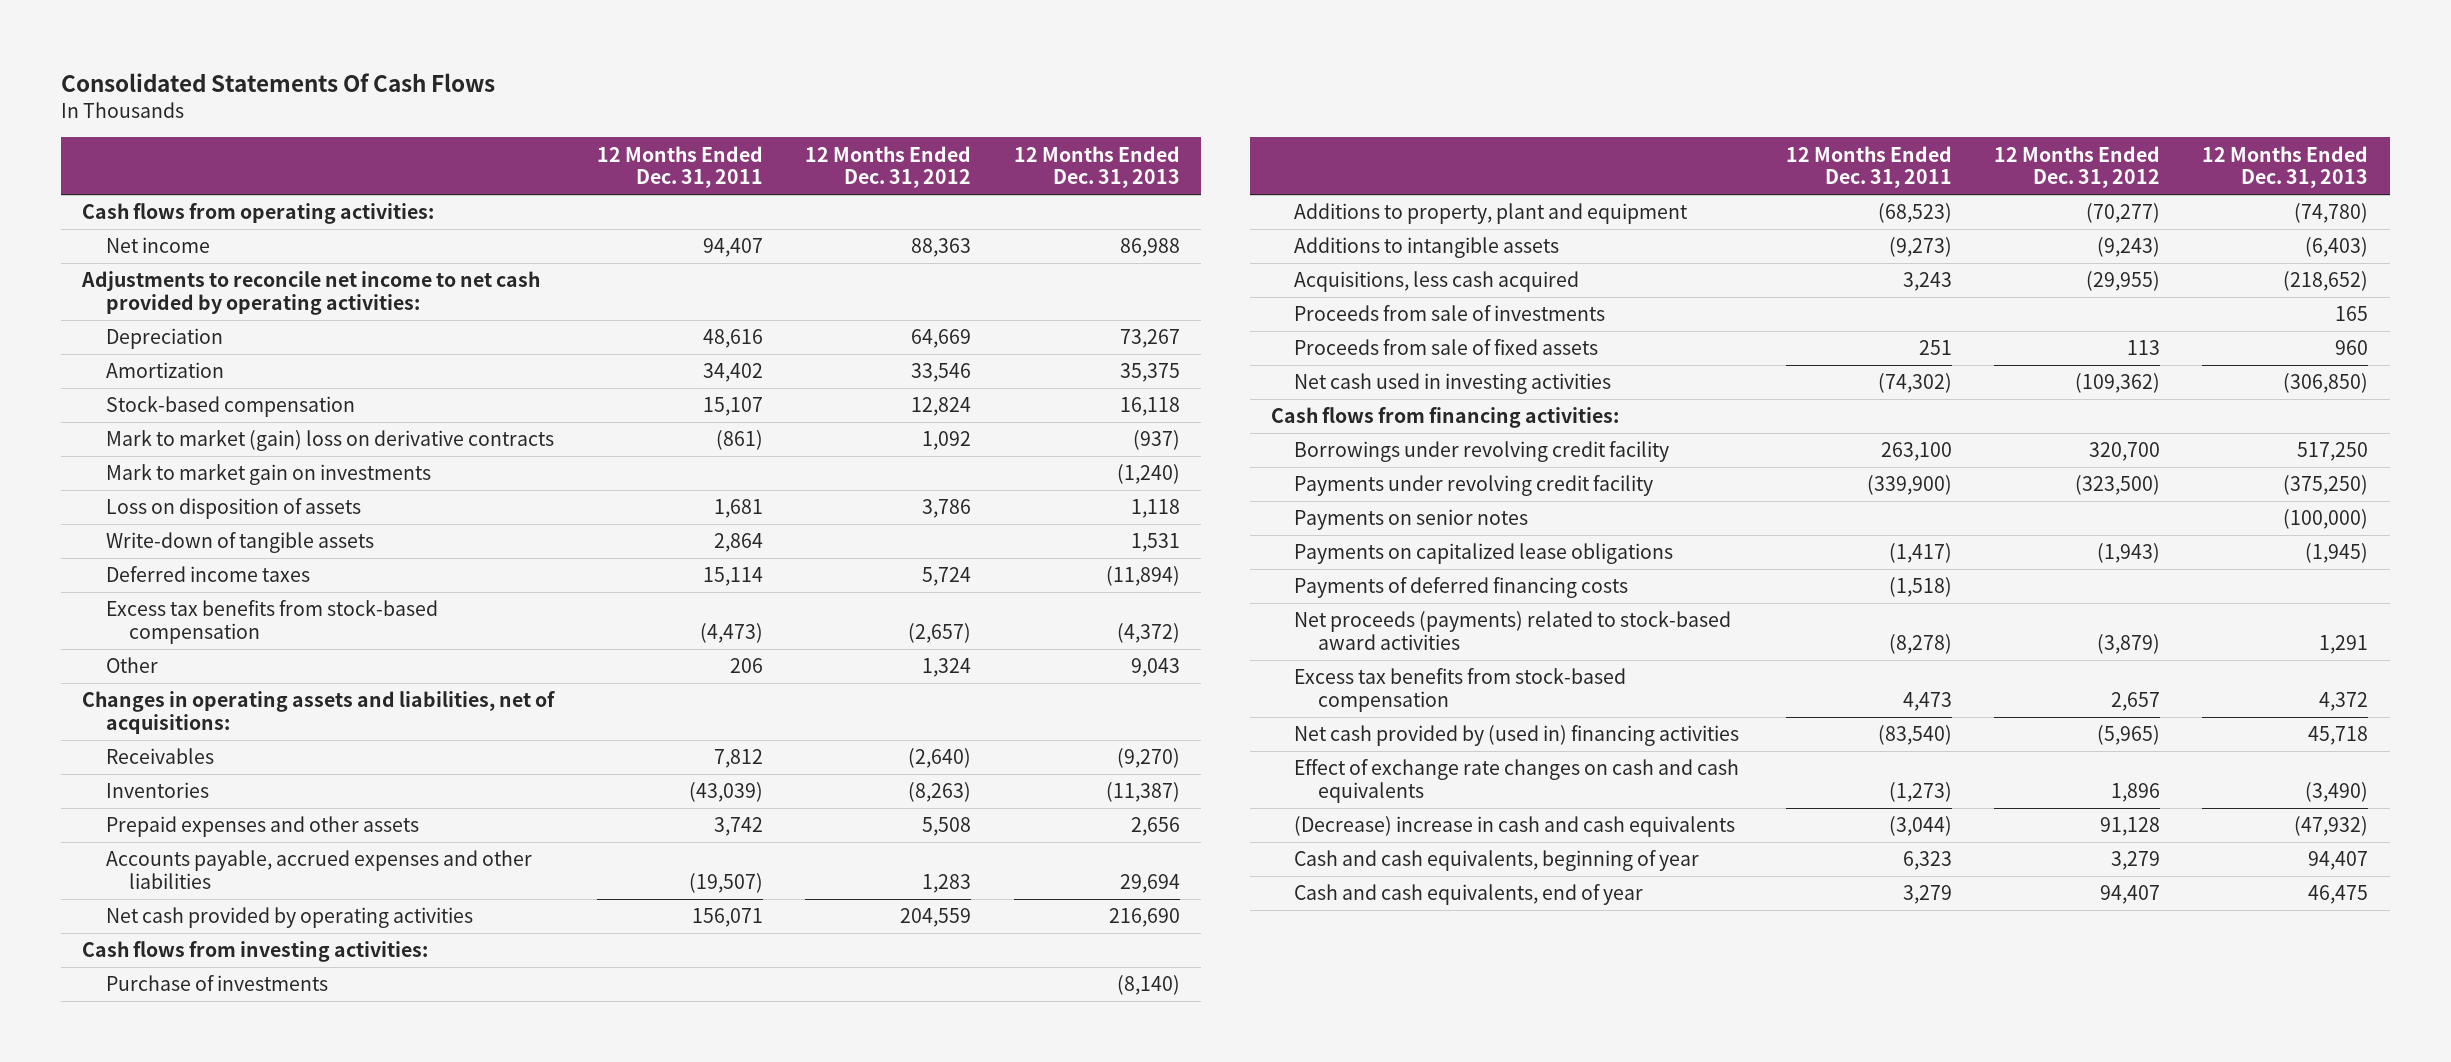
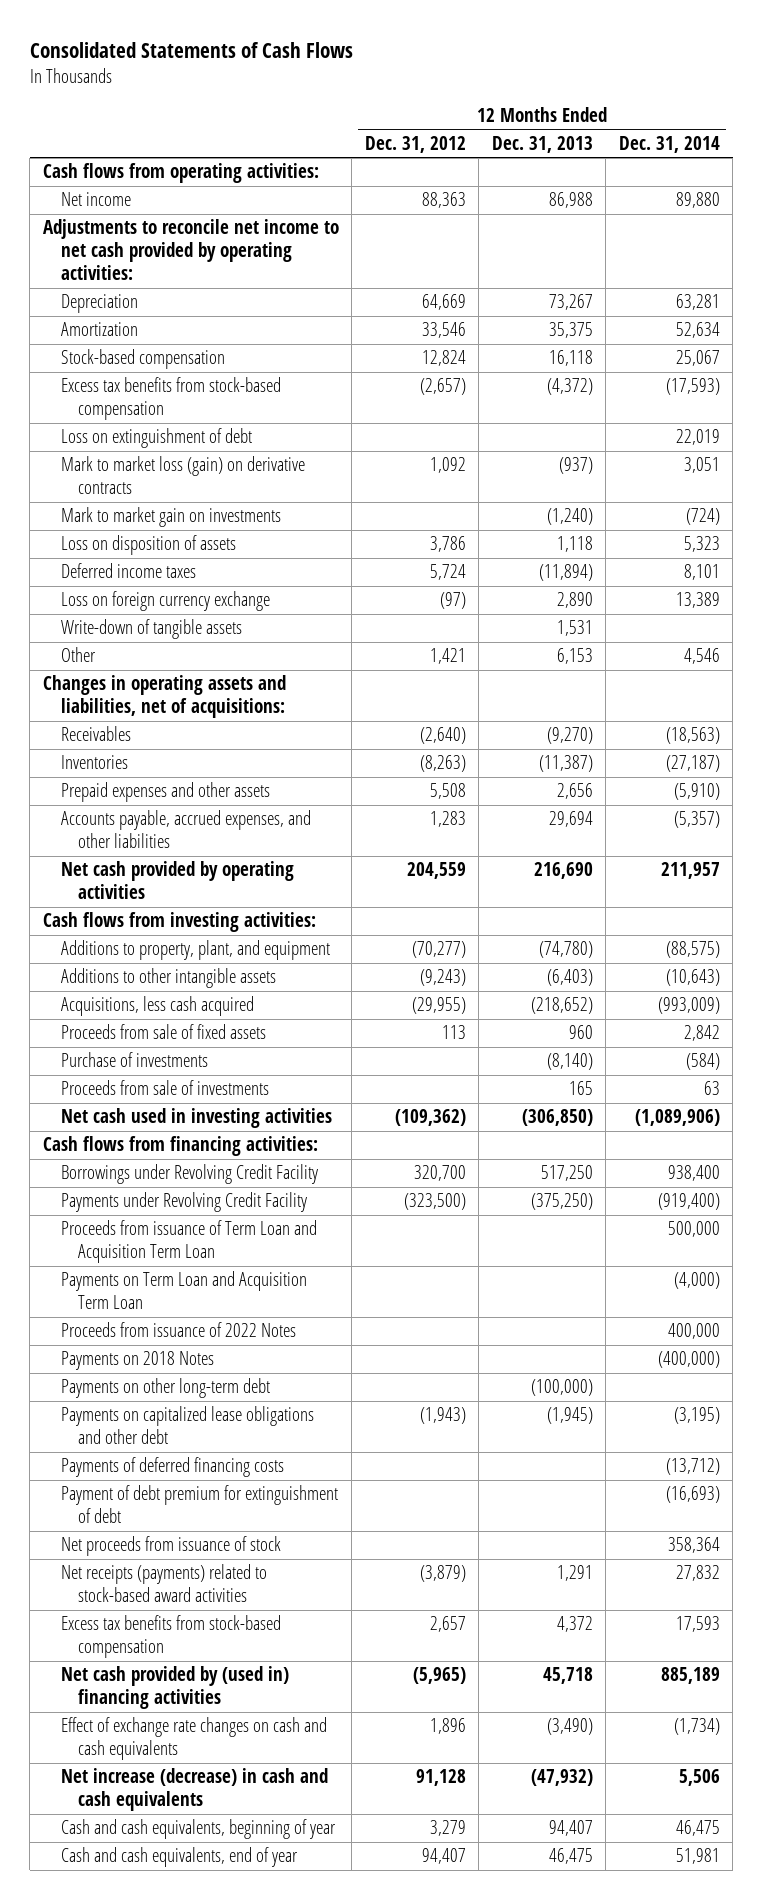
- Consolidated Statements Of Cash Flows
+ Consolidated Statements of Cash Flows
- | 12 Months Ended Dec. 31, 2011 | 12 Months Ended Dec. 31, 2012 | 12 Months Ended Dec. 31, 2013
+ | 12 Months Ended Dec. 31, 2012 | 12 Months Ended Dec. 31, 2013 | 12 Months Ended Dec. 31, 2014
- Mark to market (gain) loss on derivative contracts | (861) | 1,092 | (937)
moved up: Excess tax benefits from stock-based compensation | (2,657) | (4,372) | (17,593)
+ Loss on extinguishment of debt | | | 22,019
+ Mark to market loss (gain) on derivative contracts | 1,092 | (937) | 3,051
- Other | 206 | 1,324 | 9,043
+ Loss on foreign currency exchange | (97) | 2,890 | 13,389
moved down: Write-down of tangible assets | | 1,531 |
+ Other | 1,421 | 6,153 | 4,546
- Accounts payable, accrued expenses and other liabilities | (19,507) | 1,283 | 29,694
+ Accounts payable, accrued expenses, and other liabilities | 1,283 | 29,694 | (5,357)
- Additions to property, plant and equipment | (68,523) | (70,277) | (74,780)
- Additions to intangible assets | (9,273) | (9,243) | (6,403)
+ Additions to property, plant, and equipment | (70,277) | (74,780) | (88,575)
+ Additions to other intangible assets | (9,243) | (6,403) | (10,643)
moved down: Purchase of investments | | (8,140) | (584)
moved down: Proceeds from sale of investments | | 165 | 63
- Borrowings under revolving credit facility | 263,100 | 320,700 | 517,250
- Payments under revolving credit facility | (339,900) | (323,500) | (375,250)
- Payments on senior notes | | | (100,000)
- Payments on capitalized lease obligations | (1,417) | (1,943) | (1,945)
+ Borrowings under Revolving Credit Facility | 320,700 | 517,250 | 938,400
+ Payments under Revolving Credit Facility | (323,500) | (375,250) | (919,400)
+ Proceeds from issuance of Term Loan and Acquisition Term Loan | | | 500,000
+ Payments on Term Loan and Acquisition Term Loan | | | (4,000)
+ Proceeds from issuance of 2022 Notes | | | 400,000
+ Payments on 2018 Notes | | | (400,000)
+ Payments on other long-term debt | | (100,000) |
+ Payments on capitalized lease obligations and other debt | (1,943) | (1,945) | (3,195)
- Net proceeds (payments) related to stock-based award activities | (8,278) | (3,879) | 1,291
+ Payment of debt premium for extinguishment of debt | | | (16,693)
+ Net proceeds from issuance of stock | | | 358,364
+ Net receipts (payments) related to stock-based award activities | (3,879) | 1,291 | 27,832
- (Decrease) increase in cash and cash equivalents | (3,044) | 91,128 | (47,932)
+ Net increase (decrease) in cash and cash equivalents | 91,128 | (47,932) | 5,506

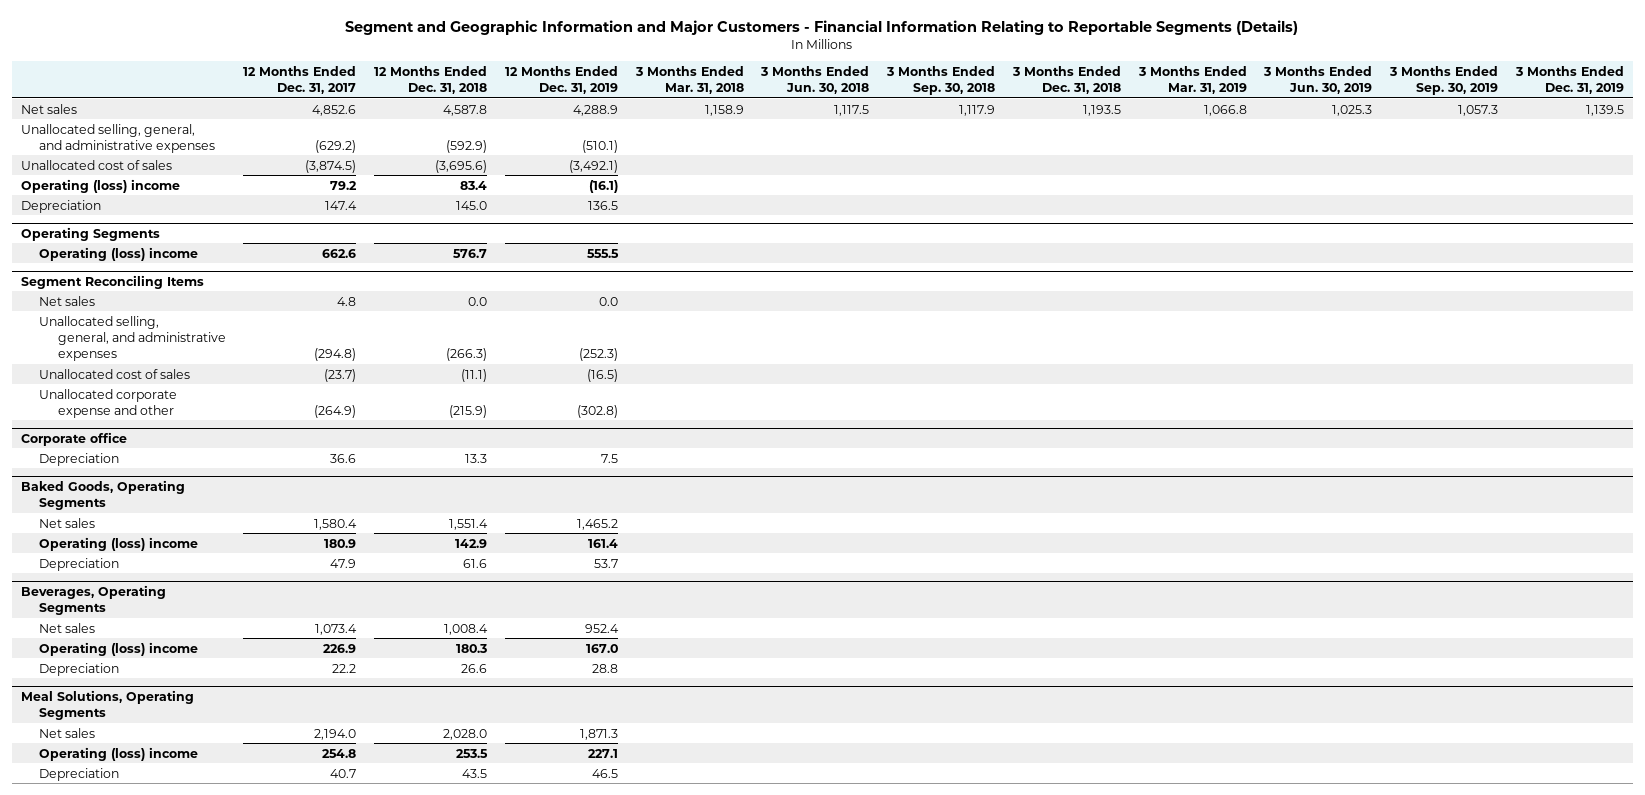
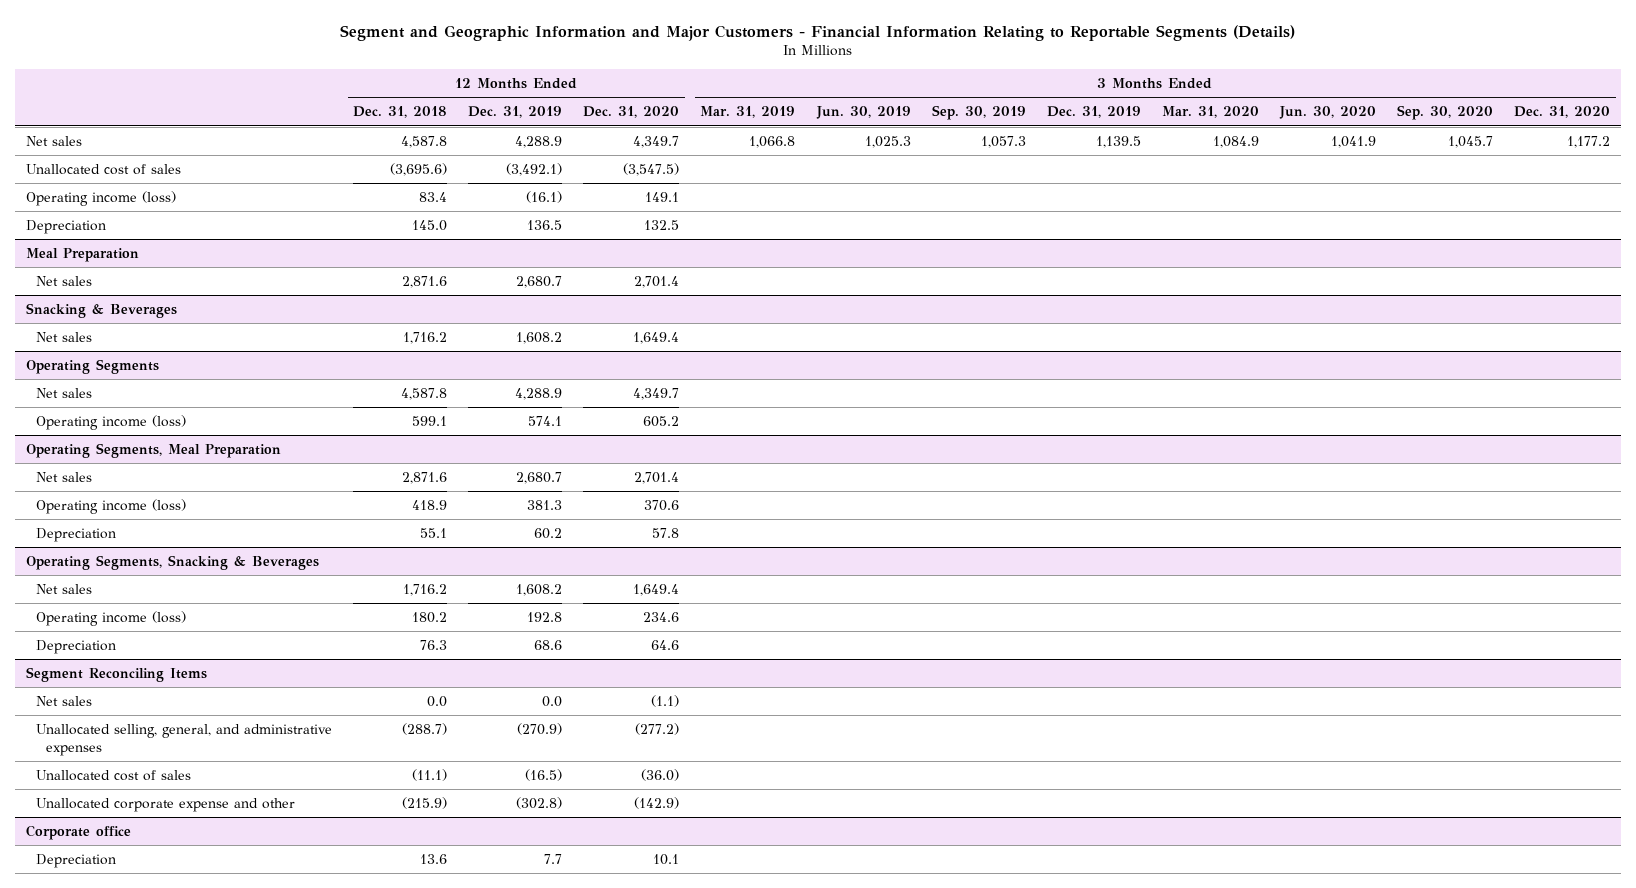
- | 12 Months Ended Dec. 31, 2017 | 12 Months Ended Dec. 31, 2018 | 12 Months Ended Dec. 31, 2019 | 3 Months Ended Mar. 31, 2018 | 3 Months Ended Jun. 30, 2018 | 3 Months Ended Sep. 30, 2018 | 3 Months Ended Dec. 31, 2018 | 3 Months Ended Mar. 31, 2019 | 3 Months Ended Jun. 30, 2019 | 3 Months Ended Sep. 30, 2019 | 3 Months Ended Dec. 31, 2019
+ | 12 Months Ended Dec. 31, 2018 | 12 Months Ended Dec. 31, 2019 | 12 Months Ended Dec. 31, 2020 | 3 Months Ended Mar. 31, 2019 | 3 Months Ended Jun. 30, 2019 | 3 Months Ended Sep. 30, 2019 | 3 Months Ended Dec. 31, 2019 | 3 Months Ended Mar. 31, 2020 | 3 Months Ended Jun. 30, 2020 | 3 Months Ended Sep. 30, 2020 | 3 Months Ended Dec. 31, 2020
- Unallocated selling, general, and administrative expenses | (629.2) | (592.9) | (510.1) | | | | | | | |
- Operating (loss) income | 79.2 | 83.4 | (16.1) | | | | | | | |
+ Operating income (loss) | 83.4 | (16.1) | 149.1 | | | | | | | |
+ Meal Preparation
+ Net sales | 2,871.6 | 2,680.7 | 2,701.4 | | | | | | | |
+ Snacking & Beverages
+ Net sales | 1,716.2 | 1,608.2 | 1,649.4 | | | | | | | |
@ Operating Segments
- Operating (loss) income | 662.6 | 576.7 | 555.5 | | | | | | | |
+ Net sales | 4,587.8 | 4,288.9 | 4,349.7 | | | | | | | |
+ Operating income (loss) | 599.1 | 574.1 | 605.2 | | | | | | | |
+ Operating Segments, Meal Preparation
+ Net sales | 2,871.6 | 2,680.7 | 2,701.4 | | | | | | | |
+ Operating income (loss) | 418.9 | 381.3 | 370.6 | | | | | | | |
+ Depreciation | 55.1 | 60.2 | 57.8 | | | | | | | |
+ Operating Segments, Snacking & Beverages
+ Net sales | 1,716.2 | 1,608.2 | 1,649.4 | | | | | | | |
+ Operating income (loss) | 180.2 | 192.8 | 234.6 | | | | | | | |
+ Depreciation | 76.3 | 68.6 | 64.6 | | | | | | | |
@ Segment Reconciling Items
- Unallocated selling, general, and administrative expenses | (294.8) | (266.3) | (252.3) | | | | | | | |
+ Unallocated selling, general, and administrative expenses | (288.7) | (270.9) | (277.2) | | | | | | | |
@ Corporate office
- Depreciation | 36.6 | 13.3 | 7.5 | | | | | | | |
- Baked Goods, Operating Segments
- Net sales | 1,580.4 | 1,551.4 | 1,465.2 | | | | | | | |
- Operating (loss) income | 180.9 | 142.9 | 161.4 | | | | | | | |
- Depreciation | 47.9 | 61.6 | 53.7 | | | | | | | |
- Beverages, Operating Segments
- Net sales | 1,073.4 | 1,008.4 | 952.4 | | | | | | | |
- Operating (loss) income | 226.9 | 180.3 | 167.0 | | | | | | | |
- Depreciation | 22.2 | 26.6 | 28.8 | | | | | | | |
- Meal Solutions, Operating Segments
- Net sales | 2,194.0 | 2,028.0 | 1,871.3 | | | | | | | |
- Operating (loss) income | 254.8 | 253.5 | 227.1 | | | | | | | |
- Depreciation | 40.7 | 43.5 | 46.5 | | | | | | | |
@ Corporate office
+ Depreciation | 13.6 | 7.7 | 10.1 | | | | | | | |

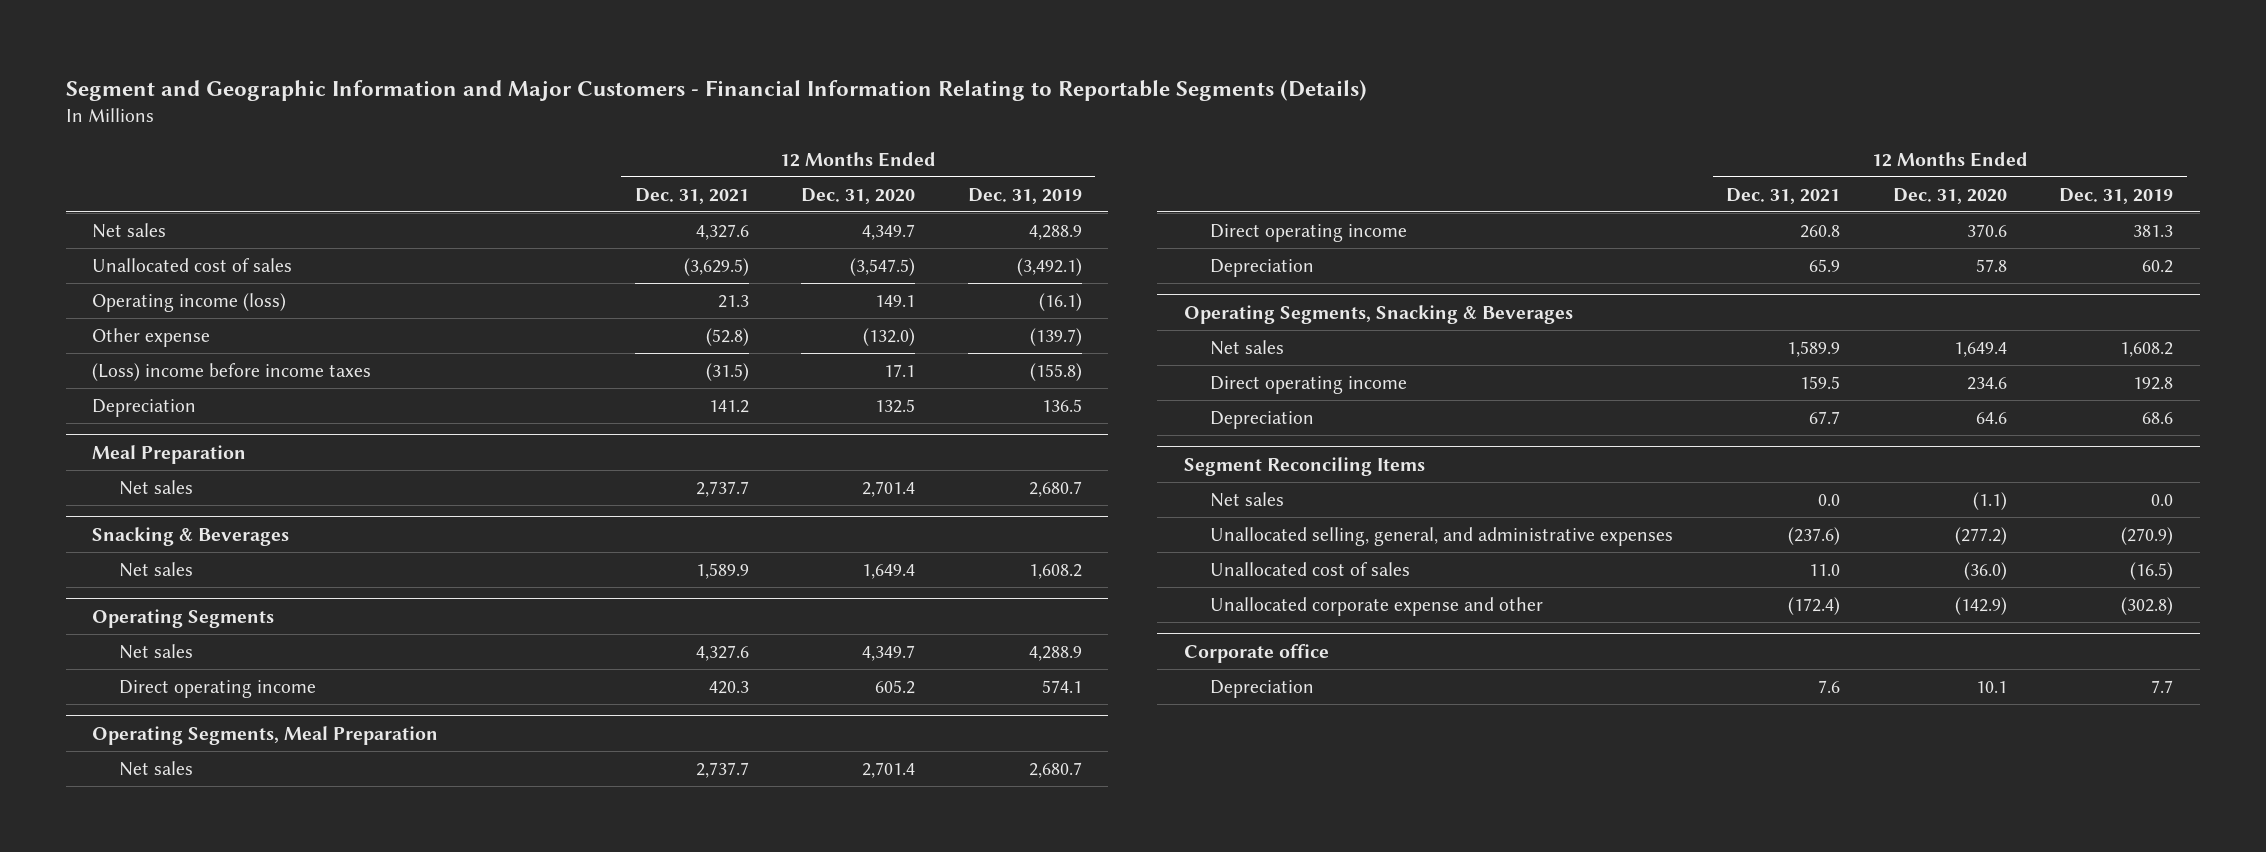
- | 12 Months Ended Dec. 31, 2018 | 12 Months Ended Dec. 31, 2019 | 12 Months Ended Dec. 31, 2020 | 3 Months Ended Mar. 31, 2019 | 3 Months Ended Jun. 30, 2019 | 3 Months Ended Sep. 30, 2019 | 3 Months Ended Dec. 31, 2019 | 3 Months Ended Mar. 31, 2020 | 3 Months Ended Jun. 30, 2020 | 3 Months Ended Sep. 30, 2020 | 3 Months Ended Dec. 31, 2020
+ | 12 Months Ended Dec. 31, 2021 | 12 Months Ended Dec. 31, 2020 | 12 Months Ended Dec. 31, 2019
+ Other expense | (52.8) | (132.0) | (139.7)
+ (Loss) income before income taxes | (31.5) | 17.1 | (155.8)
@ Operating Segments
- Operating income (loss) | 599.1 | 574.1 | 605.2 | | | | | | | |
+ Direct operating income | 420.3 | 605.2 | 574.1
@ Operating Segments, Meal Preparation
- Operating income (loss) | 418.9 | 381.3 | 370.6 | | | | | | | |
+ Direct operating income | 260.8 | 370.6 | 381.3
@ Operating Segments, Snacking & Beverages
- Operating income (loss) | 180.2 | 192.8 | 234.6 | | | | | | | |
+ Direct operating income | 159.5 | 234.6 | 192.8

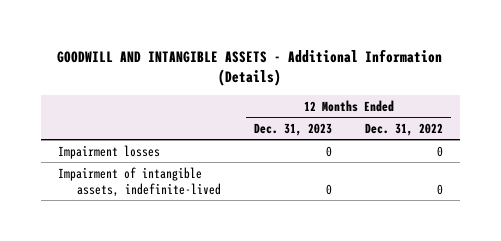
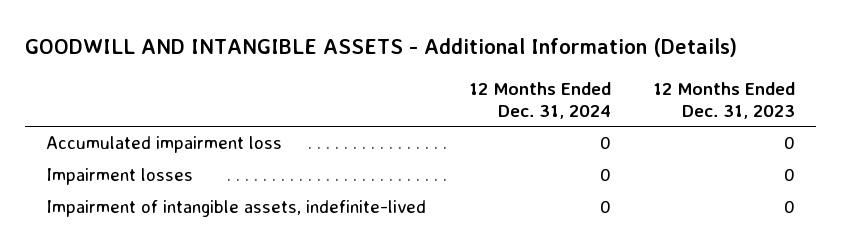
- | 12 Months Ended Dec. 31, 2023 | 12 Months Ended Dec. 31, 2022
+ | 12 Months Ended Dec. 31, 2024 | 12 Months Ended Dec. 31, 2023
+ Accumulated impairment loss | 0 | 0

